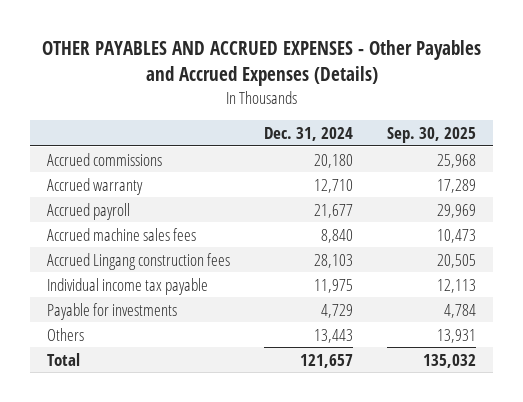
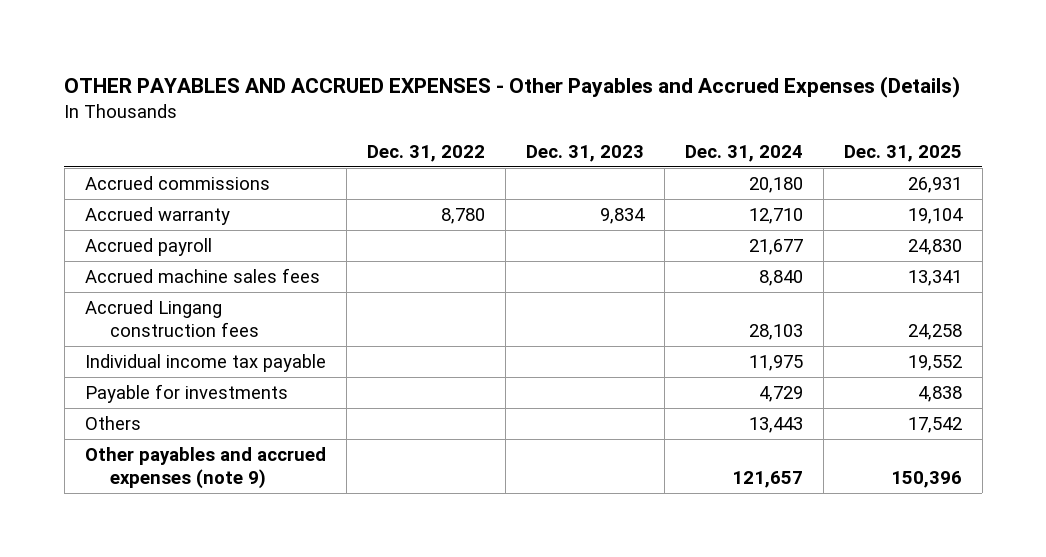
- | Dec. 31, 2024 | Sep. 30, 2025
+ | Dec. 31, 2022 | Dec. 31, 2023 | Dec. 31, 2024 | Dec. 31, 2025
- Total | 121,657 | 135,032
+ Other payables and accrued expenses (note 9) | | | 121,657 | 150,396

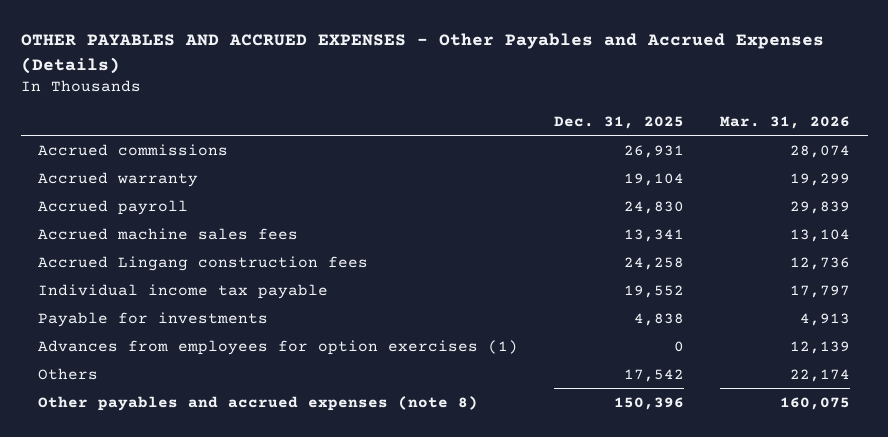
- | Dec. 31, 2022 | Dec. 31, 2023 | Dec. 31, 2024 | Dec. 31, 2025
+ | Dec. 31, 2025 | Mar. 31, 2026
+ Advances from employees for option exercises (1) | 0 | 12,139
- Other payables and accrued expenses (note 9) | | | 121,657 | 150,396
+ Other payables and accrued expenses (note 8) | 150,396 | 160,075

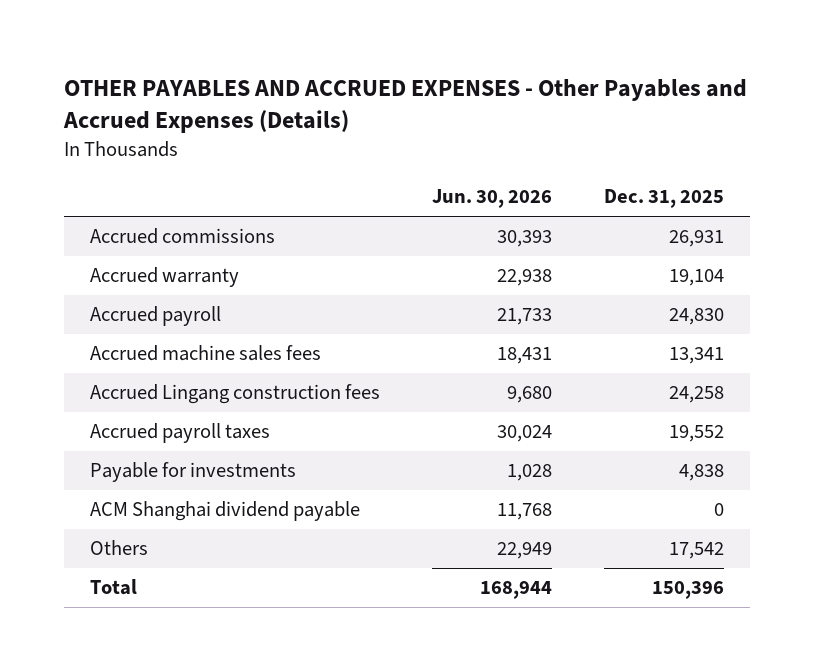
- | Dec. 31, 2025 | Mar. 31, 2026
+ | Jun. 30, 2026 | Dec. 31, 2025
- Individual income tax payable | 19,552 | 17,797
+ Accrued payroll taxes | 30,024 | 19,552
- Advances from employees for option exercises (1) | 0 | 12,139
+ ACM Shanghai dividend payable | 11,768 | 0
- Other payables and accrued expenses (note 8) | 150,396 | 160,075
+ Total | 168,944 | 150,396

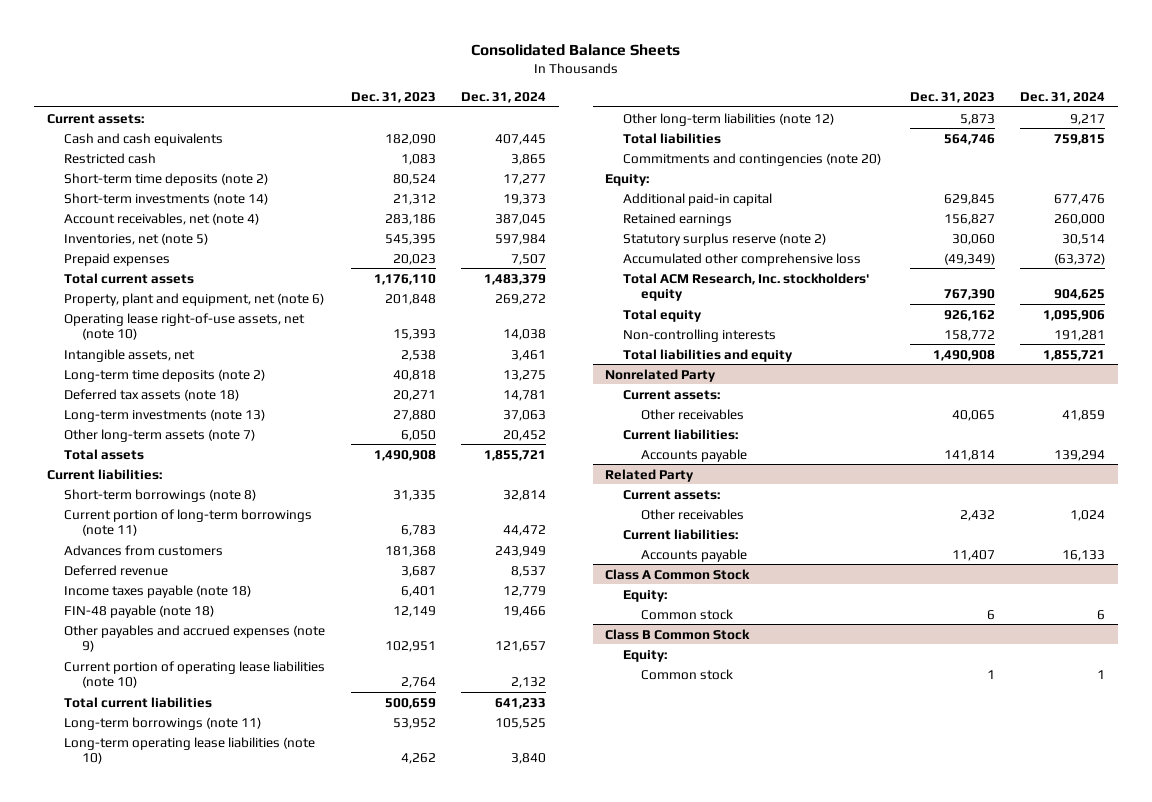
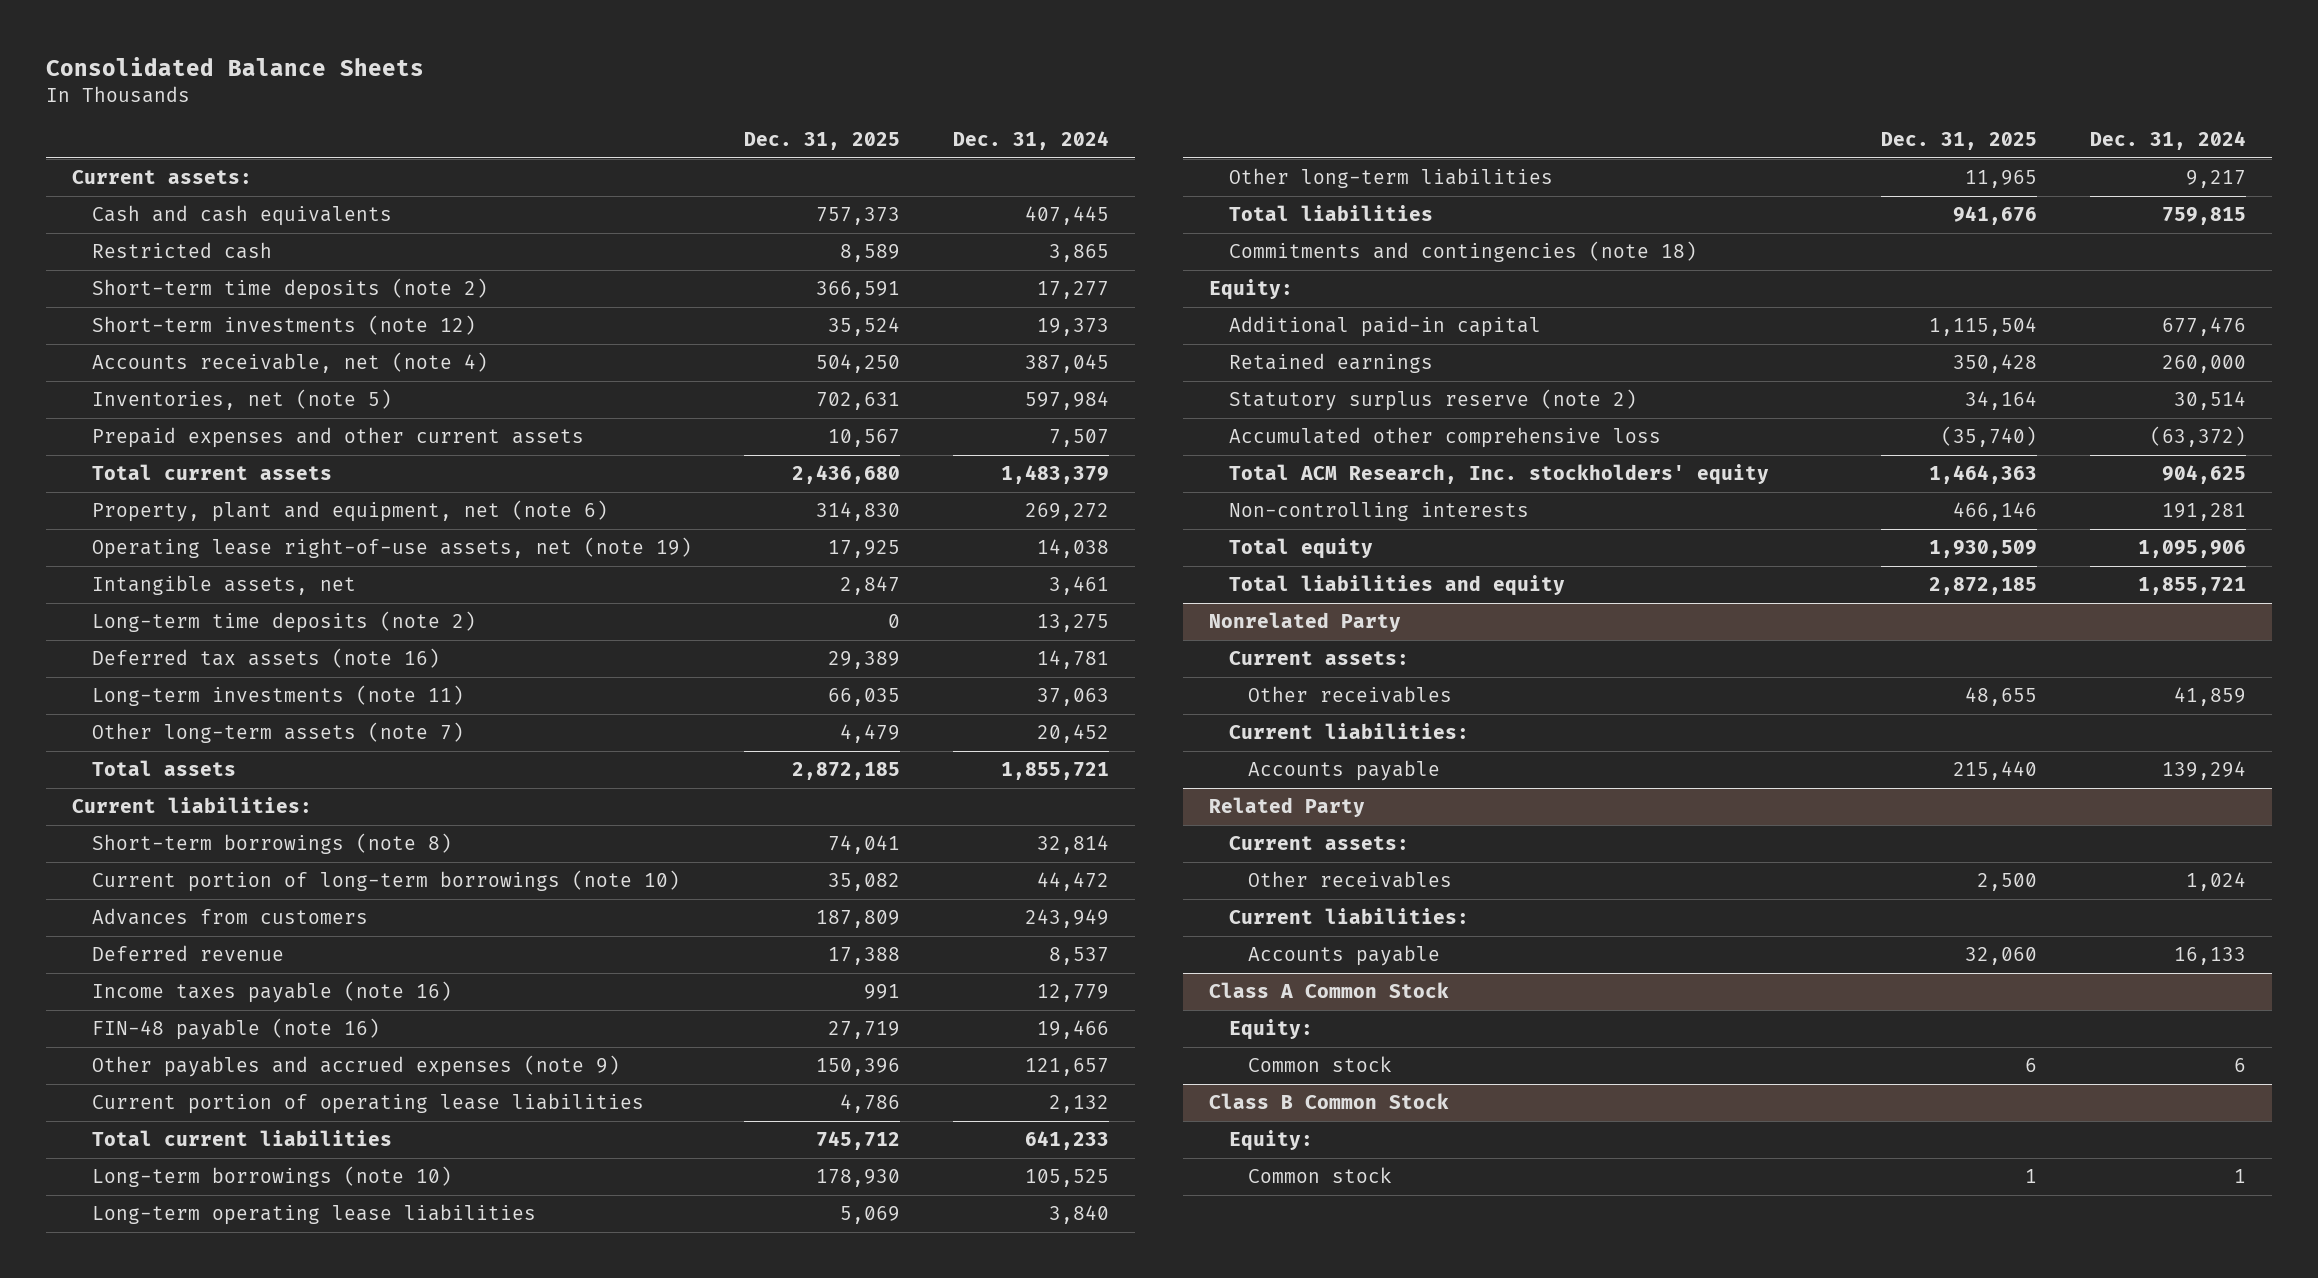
- | Dec. 31, 2023 | Dec. 31, 2024
+ | Dec. 31, 2025 | Dec. 31, 2024
- Short-term investments (note 14) | 21,312 | 19,373
- Account receivables, net (note 4) | 283,186 | 387,045
+ Short-term investments (note 12) | 35,524 | 19,373
+ Accounts receivable, net (note 4) | 504,250 | 387,045
- Prepaid expenses | 20,023 | 7,507
+ Prepaid expenses and other current assets | 10,567 | 7,507
- Operating lease right-of-use assets, net (note 10) | 15,393 | 14,038
+ Operating lease right-of-use assets, net (note 19) | 17,925 | 14,038
- Deferred tax assets (note 18) | 20,271 | 14,781
- Long-term investments (note 13) | 27,880 | 37,063
+ Deferred tax assets (note 16) | 29,389 | 14,781
+ Long-term investments (note 11) | 66,035 | 37,063
- Current portion of long-term borrowings (note 11) | 6,783 | 44,472
+ Current portion of long-term borrowings (note 10) | 35,082 | 44,472
- Income taxes payable (note 18) | 6,401 | 12,779
- FIN-48 payable (note 18) | 12,149 | 19,466
+ Income taxes payable (note 16) | 991 | 12,779
+ FIN-48 payable (note 16) | 27,719 | 19,466
- Current portion of operating lease liabilities (note 10) | 2,764 | 2,132
+ Current portion of operating lease liabilities | 4,786 | 2,132
- Long-term borrowings (note 11) | 53,952 | 105,525
- Long-term operating lease liabilities (note 10) | 4,262 | 3,840
- Other long-term liabilities (note 12) | 5,873 | 9,217
+ Long-term borrowings (note 10) | 178,930 | 105,525
+ Long-term operating lease liabilities | 5,069 | 3,840
+ Other long-term liabilities | 11,965 | 9,217
- Commitments and contingencies (note 20)
+ Commitments and contingencies (note 18)
moved down: Total equity | 1,930,509 | 1,095,906

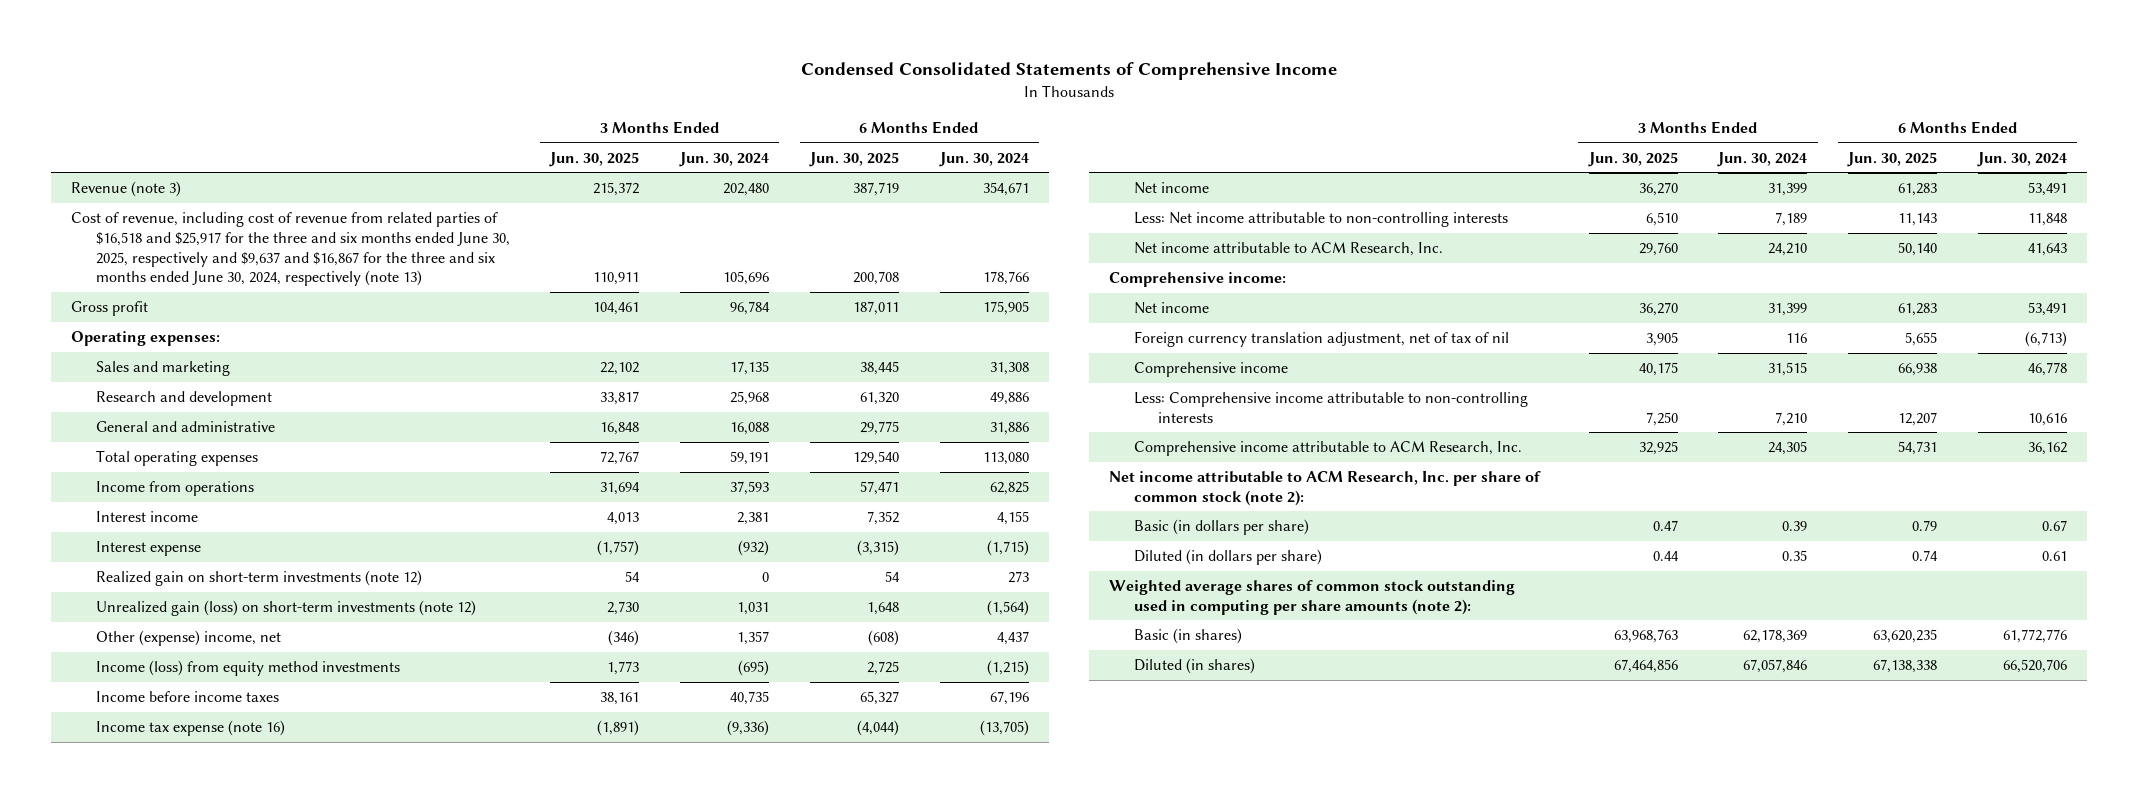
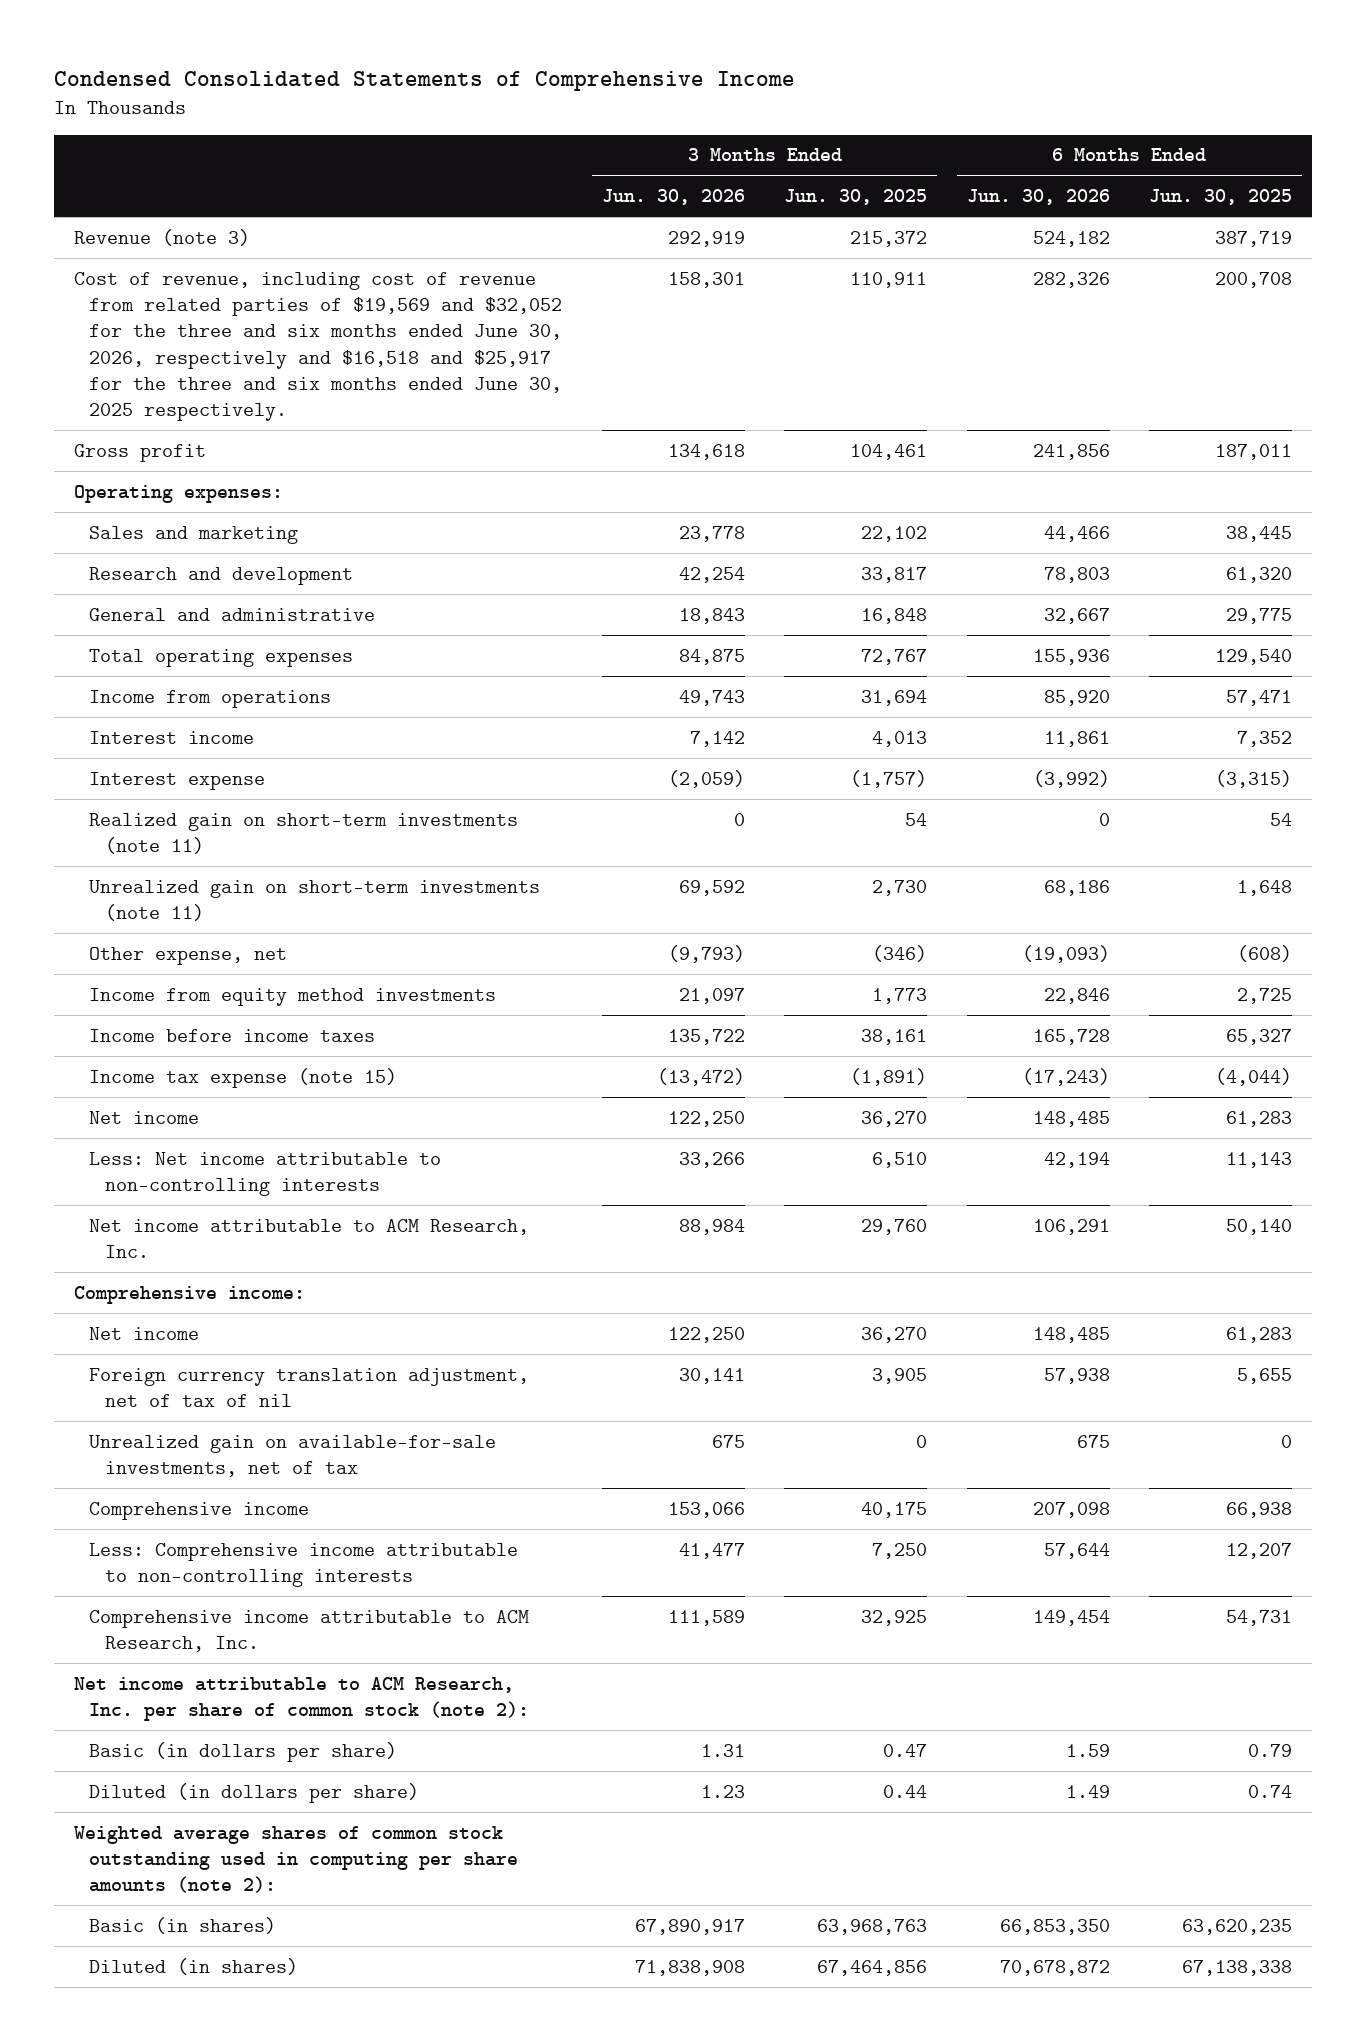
- | 3 Months Ended Jun. 30, 2025 | 3 Months Ended Jun. 30, 2024 | 6 Months Ended Jun. 30, 2025 | 6 Months Ended Jun. 30, 2024
+ | 3 Months Ended Jun. 30, 2026 | 3 Months Ended Jun. 30, 2025 | 6 Months Ended Jun. 30, 2026 | 6 Months Ended Jun. 30, 2025
- Cost of revenue, including cost of revenue from related parties of $16,518 and $25,917 for the three and six months ended June 30, 2025, respectively and $9,637 and $16,867 for the three and six months ended June 30, 2024, respectively (note 13) | 110,911 | 105,696 | 200,708 | 178,766
+ Cost of revenue, including cost of revenue from related parties of $19,569 and $32,052 for the three and six months ended June 30, 2026, respectively and $16,518 and $25,917 for the three and six months ended June 30, 2025 respectively. | 158,301 | 110,911 | 282,326 | 200,708
- Realized gain on short-term investments (note 12) | 54 | 0 | 54 | 273
- Unrealized gain (loss) on short-term investments (note 12) | 2,730 | 1,031 | 1,648 | (1,564)
- Other (expense) income, net | (346) | 1,357 | (608) | 4,437
- Income (loss) from equity method investments | 1,773 | (695) | 2,725 | (1,215)
+ Realized gain on short-term investments (note 11) | 0 | 54 | 0 | 54
+ Unrealized gain on short-term investments (note 11) | 69,592 | 2,730 | 68,186 | 1,648
+ Other expense, net | (9,793) | (346) | (19,093) | (608)
+ Income from equity method investments | 21,097 | 1,773 | 22,846 | 2,725
- Income tax expense (note 16) | (1,891) | (9,336) | (4,044) | (13,705)
+ Income tax expense (note 15) | (13,472) | (1,891) | (17,243) | (4,044)
+ Unrealized gain on available-for-sale investments, net of tax | 675 | 0 | 675 | 0

